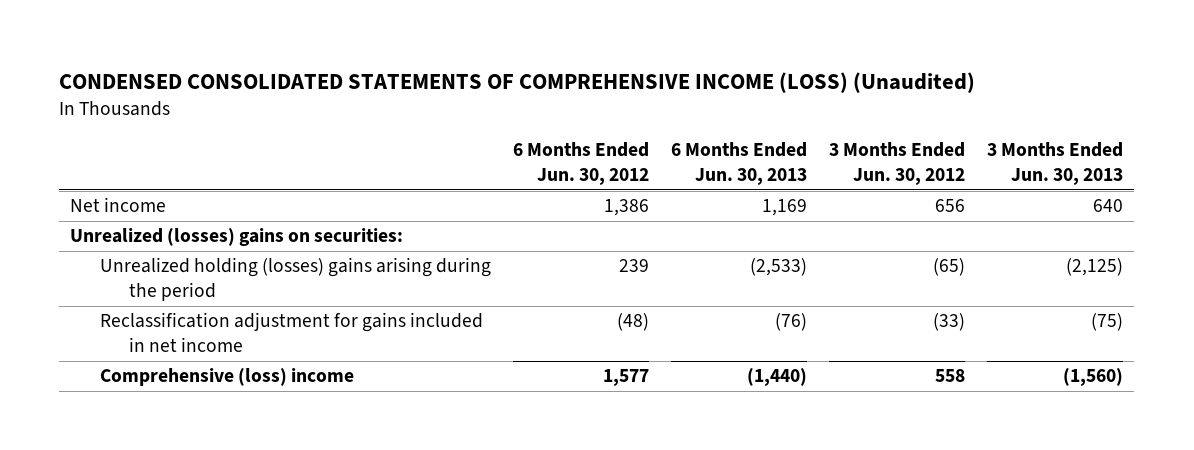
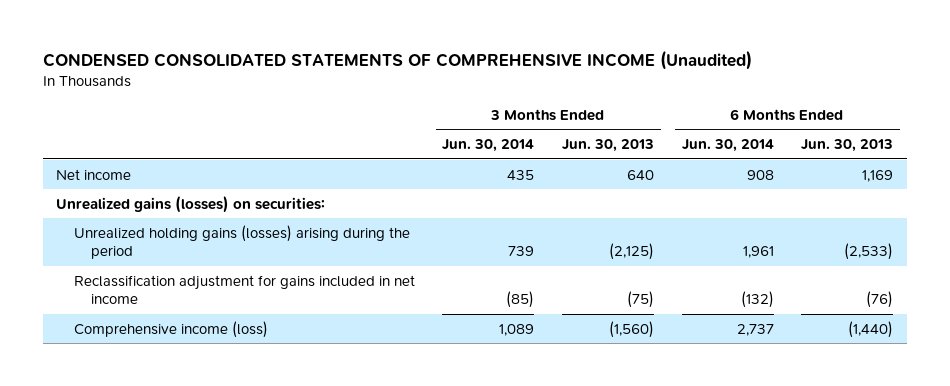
- CONDENSED CONSOLIDATED STATEMENTS OF COMPREHENSIVE INCOME (LOSS) (Unaudited)
+ CONDENSED CONSOLIDATED STATEMENTS OF COMPREHENSIVE INCOME (Unaudited)
- | 6 Months Ended Jun. 30, 2012 | 6 Months Ended Jun. 30, 2013 | 3 Months Ended Jun. 30, 2012 | 3 Months Ended Jun. 30, 2013
+ | 3 Months Ended Jun. 30, 2014 | 3 Months Ended Jun. 30, 2013 | 6 Months Ended Jun. 30, 2014 | 6 Months Ended Jun. 30, 2013
- Unrealized (losses) gains on securities:
- Unrealized holding (losses) gains arising during the period | 239 | (2,533) | (65) | (2,125)
+ Unrealized gains (losses) on securities:
+ Unrealized holding gains (losses) arising during the period | 739 | (2,125) | 1,961 | (2,533)
- Comprehensive (loss) income | 1,577 | (1,440) | 558 | (1,560)
+ Comprehensive income (loss) | 1,089 | (1,560) | 2,737 | (1,440)

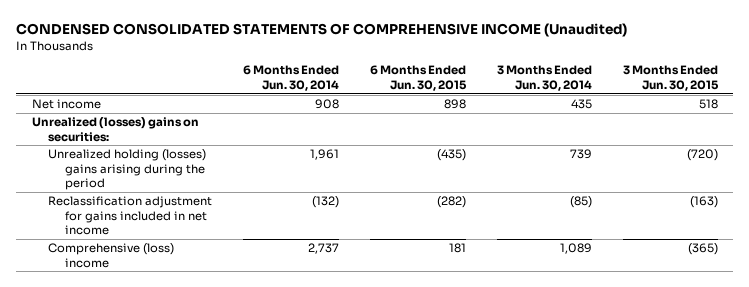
- | 3 Months Ended Jun. 30, 2014 | 3 Months Ended Jun. 30, 2013 | 6 Months Ended Jun. 30, 2014 | 6 Months Ended Jun. 30, 2013
+ | 6 Months Ended Jun. 30, 2014 | 6 Months Ended Jun. 30, 2015 | 3 Months Ended Jun. 30, 2014 | 3 Months Ended Jun. 30, 2015
- Unrealized gains (losses) on securities:
- Unrealized holding gains (losses) arising during the period | 739 | (2,125) | 1,961 | (2,533)
+ Unrealized (losses) gains on securities:
+ Unrealized holding (losses) gains arising during the period | 1,961 | (435) | 739 | (720)
- Comprehensive income (loss) | 1,089 | (1,560) | 2,737 | (1,440)
+ Comprehensive (loss) income | 2,737 | 181 | 1,089 | (365)

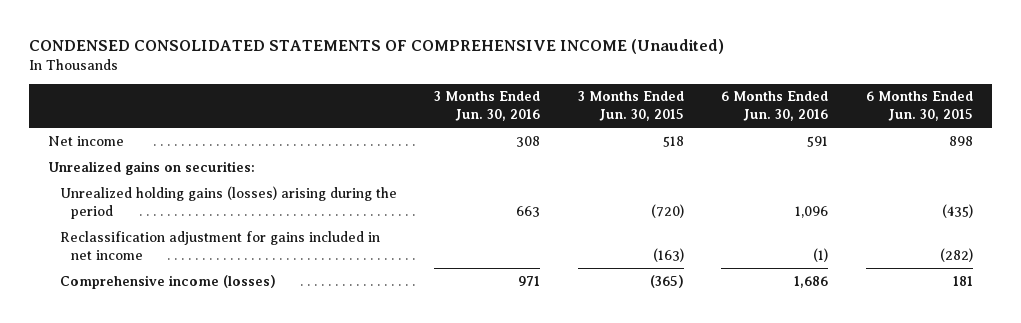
- | 6 Months Ended Jun. 30, 2014 | 6 Months Ended Jun. 30, 2015 | 3 Months Ended Jun. 30, 2014 | 3 Months Ended Jun. 30, 2015
+ | 3 Months Ended Jun. 30, 2016 | 3 Months Ended Jun. 30, 2015 | 6 Months Ended Jun. 30, 2016 | 6 Months Ended Jun. 30, 2015
- Unrealized (losses) gains on securities:
- Unrealized holding (losses) gains arising during the period | 1,961 | (435) | 739 | (720)
+ Unrealized gains on securities:
+ Unrealized holding gains (losses) arising during the period | 663 | (720) | 1,096 | (435)
- Comprehensive (loss) income | 2,737 | 181 | 1,089 | (365)
+ Comprehensive income (losses) | 971 | (365) | 1,686 | 181

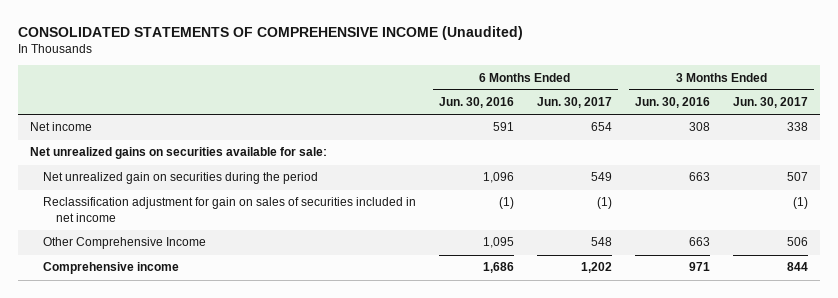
- CONDENSED CONSOLIDATED STATEMENTS OF COMPREHENSIVE INCOME (Unaudited)
+ CONSOLIDATED STATEMENTS OF COMPREHENSIVE INCOME (Unaudited)
- | 3 Months Ended Jun. 30, 2016 | 3 Months Ended Jun. 30, 2015 | 6 Months Ended Jun. 30, 2016 | 6 Months Ended Jun. 30, 2015
+ | 6 Months Ended Jun. 30, 2016 | 6 Months Ended Jun. 30, 2017 | 3 Months Ended Jun. 30, 2016 | 3 Months Ended Jun. 30, 2017
- Unrealized gains on securities:
- Unrealized holding gains (losses) arising during the period | 663 | (720) | 1,096 | (435)
- Reclassification adjustment for gains included in net income | | (163) | (1) | (282)
- Comprehensive income (losses) | 971 | (365) | 1,686 | 181
+ Net unrealized gains on securities available for sale:
+ Net unrealized gain on securities during the period | 1,096 | 549 | 663 | 507
+ Reclassification adjustment for gain on sales of securities included in net income | (1) | (1) | | (1)
+ Other Comprehensive Income | 1,095 | 548 | 663 | 506
+ Comprehensive income | 1,686 | 1,202 | 971 | 844

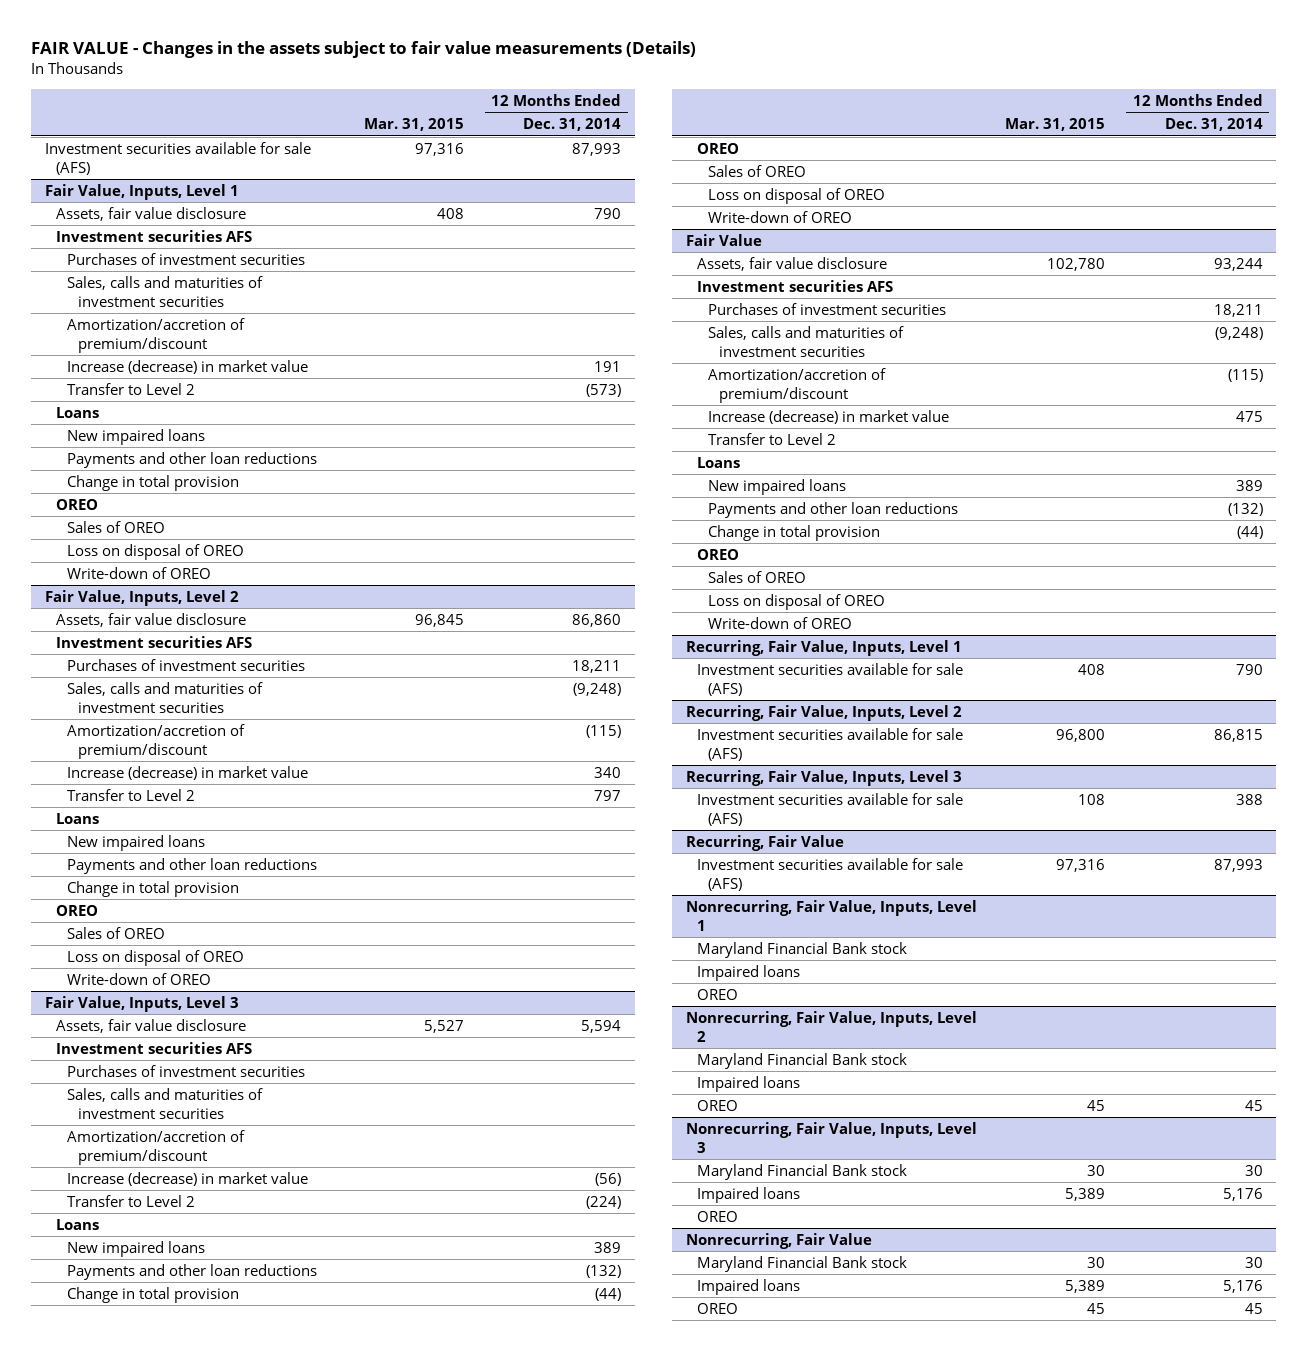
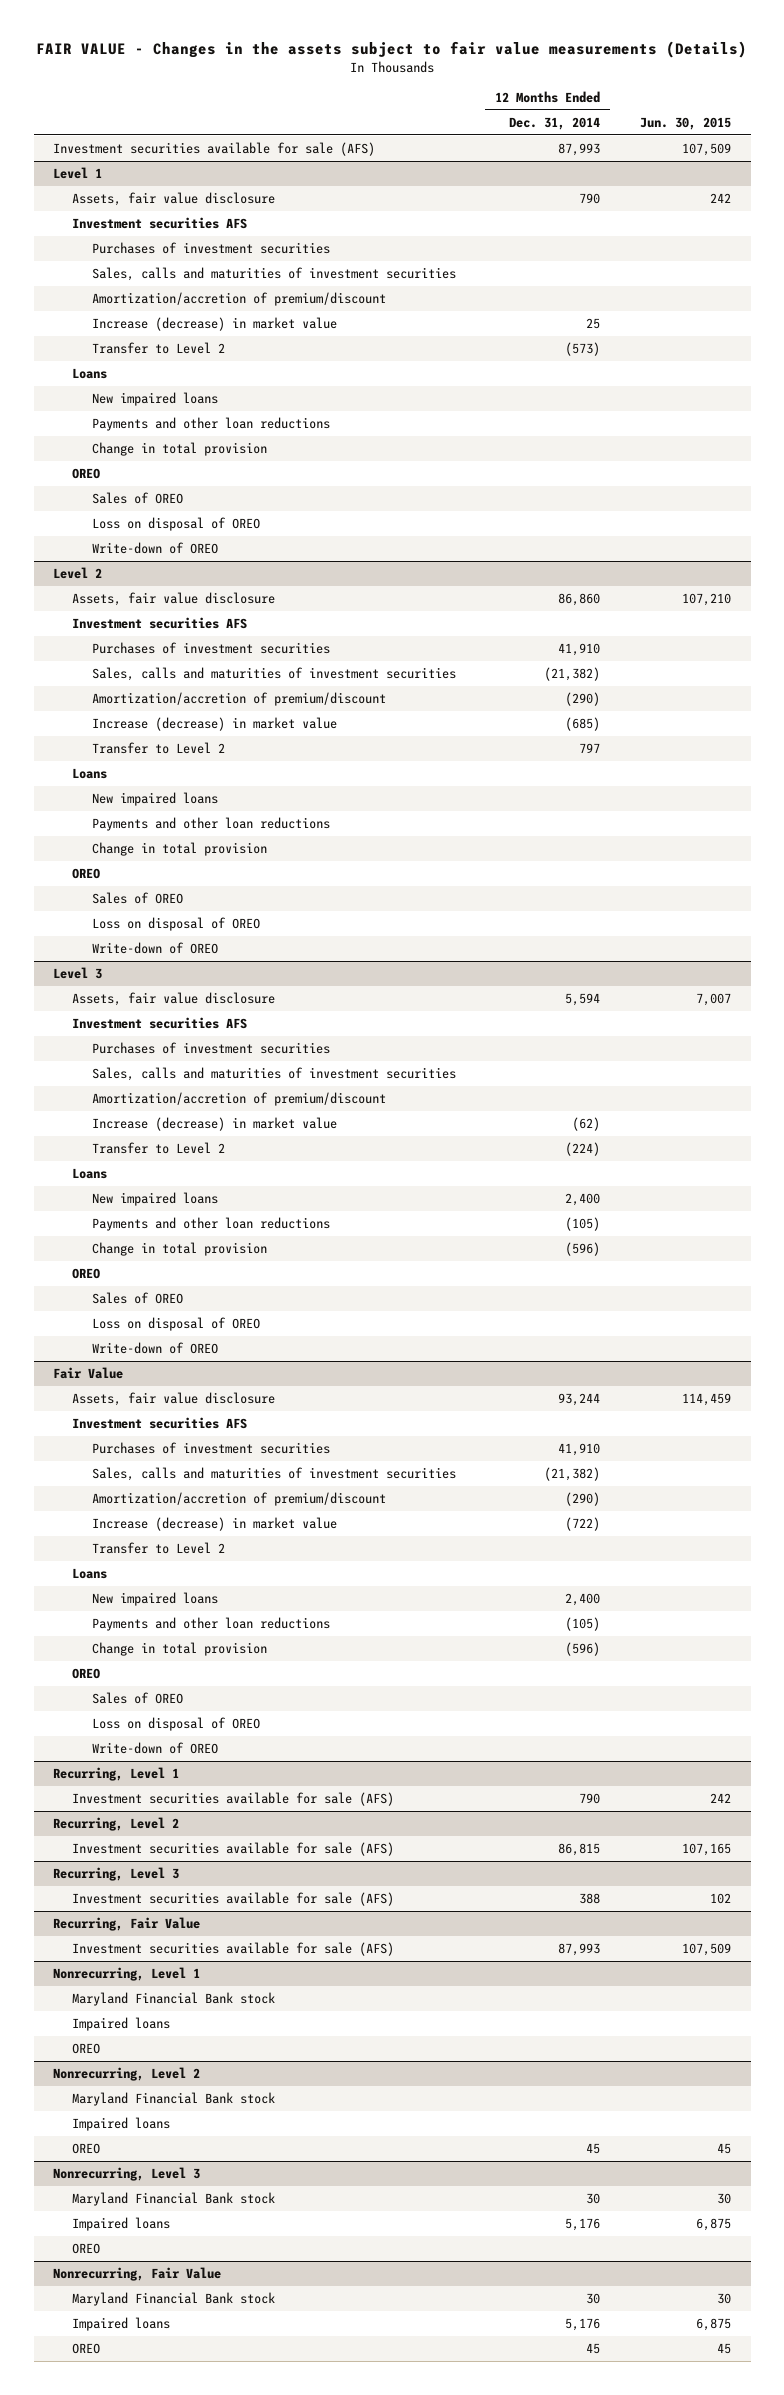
- | Mar. 31, 2015 | 12 Months Ended Dec. 31, 2014
+ | 12 Months Ended Dec. 31, 2014 | Jun. 30, 2015
- Fair Value, Inputs, Level 1
+ Level 1
- Increase (decrease) in market value | | 191
+ Increase (decrease) in market value | 25 |
- Fair Value, Inputs, Level 2
+ Level 2
- Purchases of investment securities | | 18,211
- Sales, calls and maturities of investment securities | | (9,248)
- Amortization/accretion of premium/discount | | (115)
- Increase (decrease) in market value | | 340
+ Purchases of investment securities | 41,910 |
+ Sales, calls and maturities of investment securities | (21,382) |
+ Amortization/accretion of premium/discount | (290) |
+ Increase (decrease) in market value | (685) |
- Fair Value, Inputs, Level 3
+ Level 3
- Increase (decrease) in market value | | (56)
+ Increase (decrease) in market value | (62) |
- New impaired loans | | 389
- Payments and other loan reductions | | (132)
- Change in total provision | | (44)
+ New impaired loans | 2,400 |
+ Payments and other loan reductions | (105) |
+ Change in total provision | (596) |
@ Fair Value
- Purchases of investment securities | | 18,211
- Sales, calls and maturities of investment securities | | (9,248)
- Amortization/accretion of premium/discount | | (115)
- Increase (decrease) in market value | | 475
+ Purchases of investment securities | 41,910 |
+ Sales, calls and maturities of investment securities | (21,382) |
+ Amortization/accretion of premium/discount | (290) |
+ Increase (decrease) in market value | (722) |
- New impaired loans | | 389
- Payments and other loan reductions | | (132)
- Change in total provision | | (44)
+ New impaired loans | 2,400 |
+ Payments and other loan reductions | (105) |
+ Change in total provision | (596) |
- Recurring, Fair Value, Inputs, Level 1
+ Recurring, Level 1
- Recurring, Fair Value, Inputs, Level 2
+ Recurring, Level 2
- Recurring, Fair Value, Inputs, Level 3
+ Recurring, Level 3
- Nonrecurring, Fair Value, Inputs, Level 1
+ Nonrecurring, Level 1
- Nonrecurring, Fair Value, Inputs, Level 2
+ Nonrecurring, Level 2
- Nonrecurring, Fair Value, Inputs, Level 3
+ Nonrecurring, Level 3

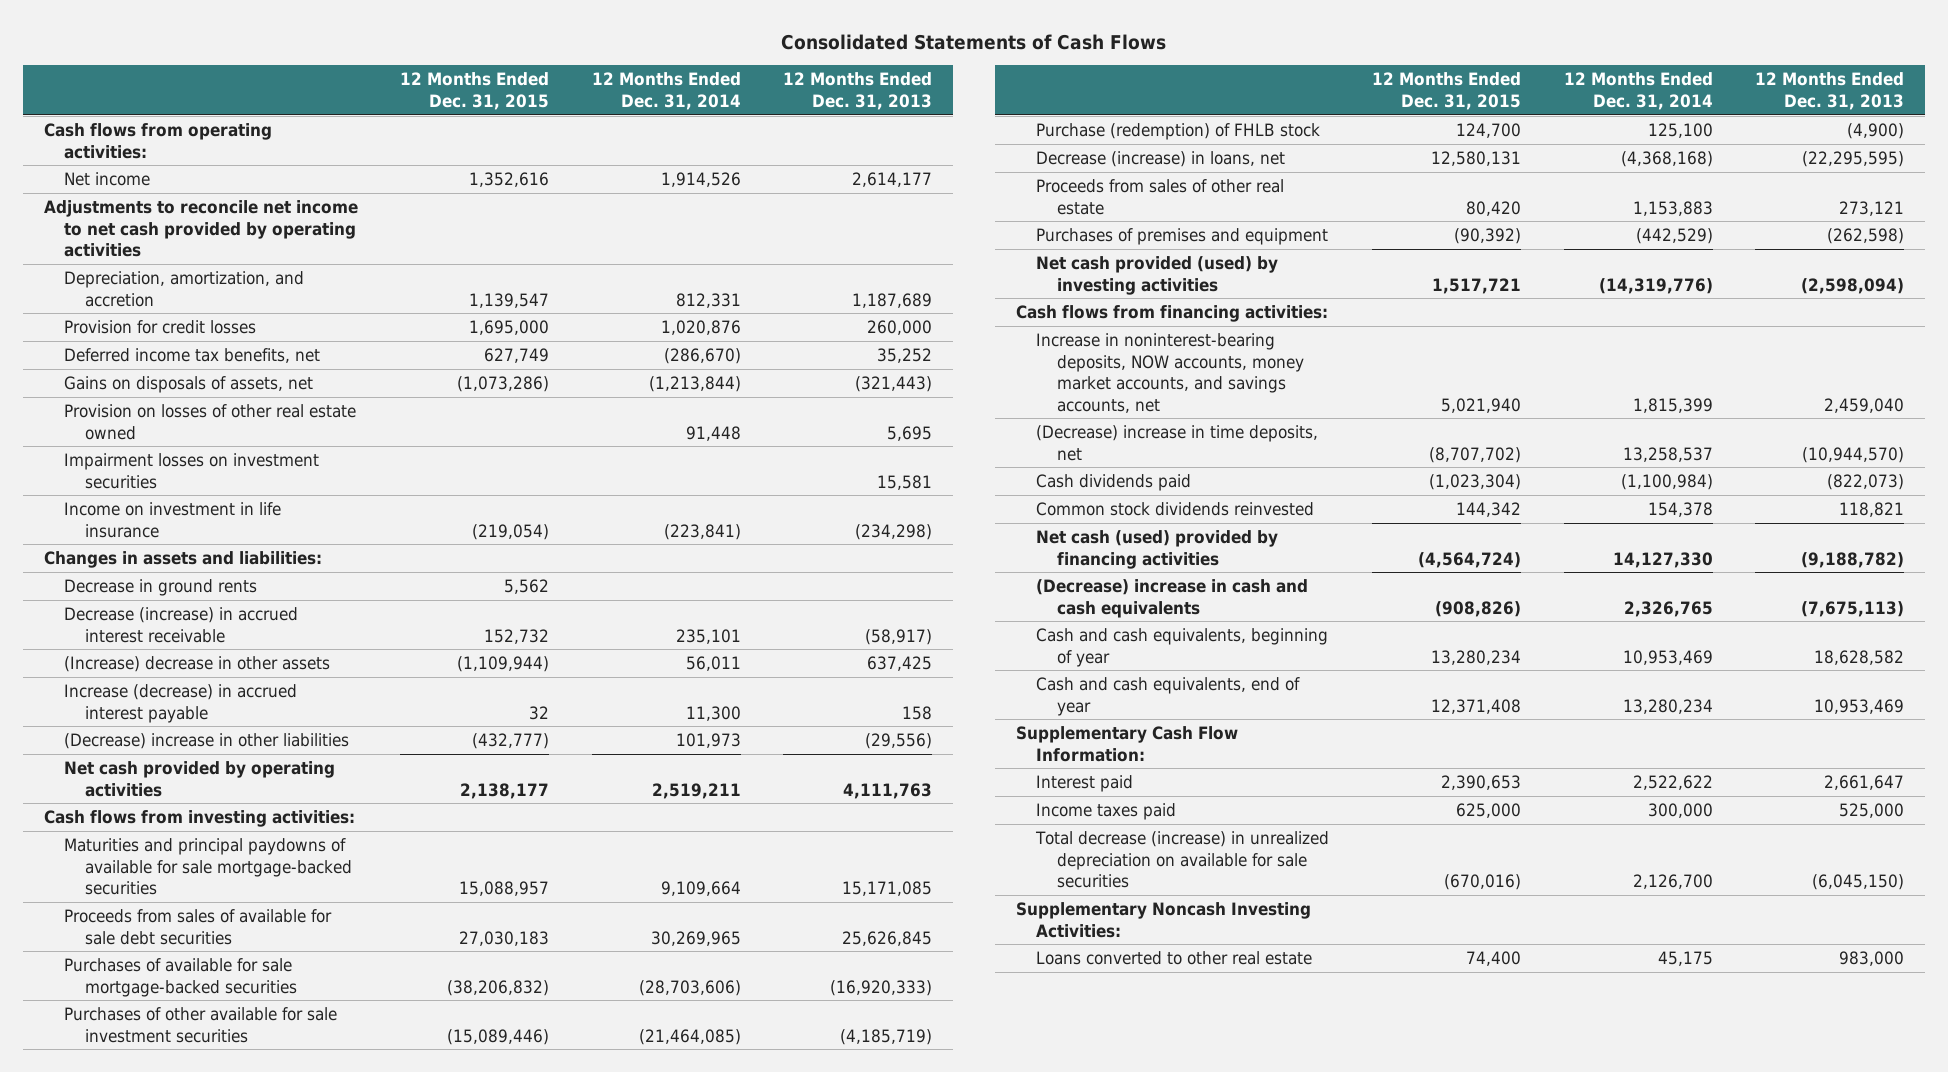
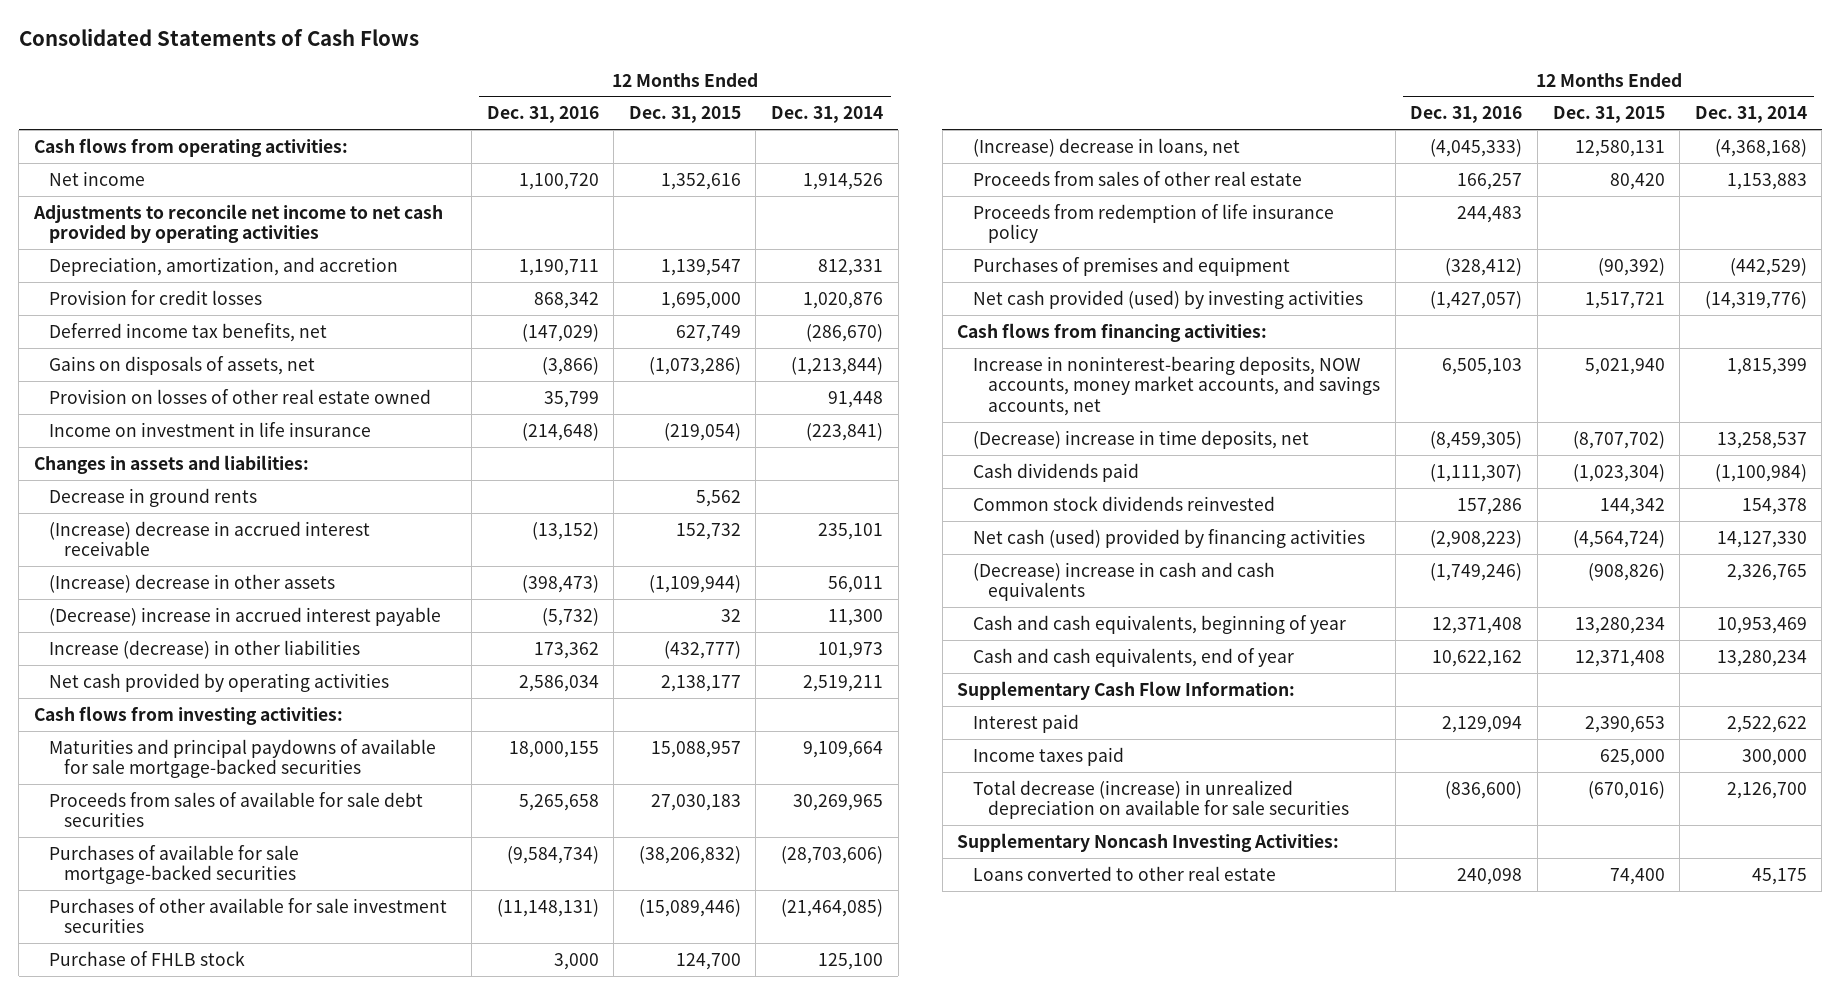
- | 12 Months Ended Dec. 31, 2015 | 12 Months Ended Dec. 31, 2014 | 12 Months Ended Dec. 31, 2013
+ | 12 Months Ended Dec. 31, 2016 | 12 Months Ended Dec. 31, 2015 | 12 Months Ended Dec. 31, 2014
- Impairment losses on investment securities | | | 15,581
- Decrease (increase) in accrued interest receivable | 152,732 | 235,101 | (58,917)
+ (Increase) decrease in accrued interest receivable | (13,152) | 152,732 | 235,101
- Increase (decrease) in accrued interest payable | 32 | 11,300 | 158
- (Decrease) increase in other liabilities | (432,777) | 101,973 | (29,556)
+ (Decrease) increase in accrued interest payable | (5,732) | 32 | 11,300
+ Increase (decrease) in other liabilities | 173,362 | (432,777) | 101,973
- Purchase (redemption) of FHLB stock | 124,700 | 125,100 | (4,900)
- Decrease (increase) in loans, net | 12,580,131 | (4,368,168) | (22,295,595)
+ Purchase of FHLB stock | 3,000 | 124,700 | 125,100
+ (Increase) decrease in loans, net | (4,045,333) | 12,580,131 | (4,368,168)
+ Proceeds from redemption of life insurance policy | 244,483 | |

